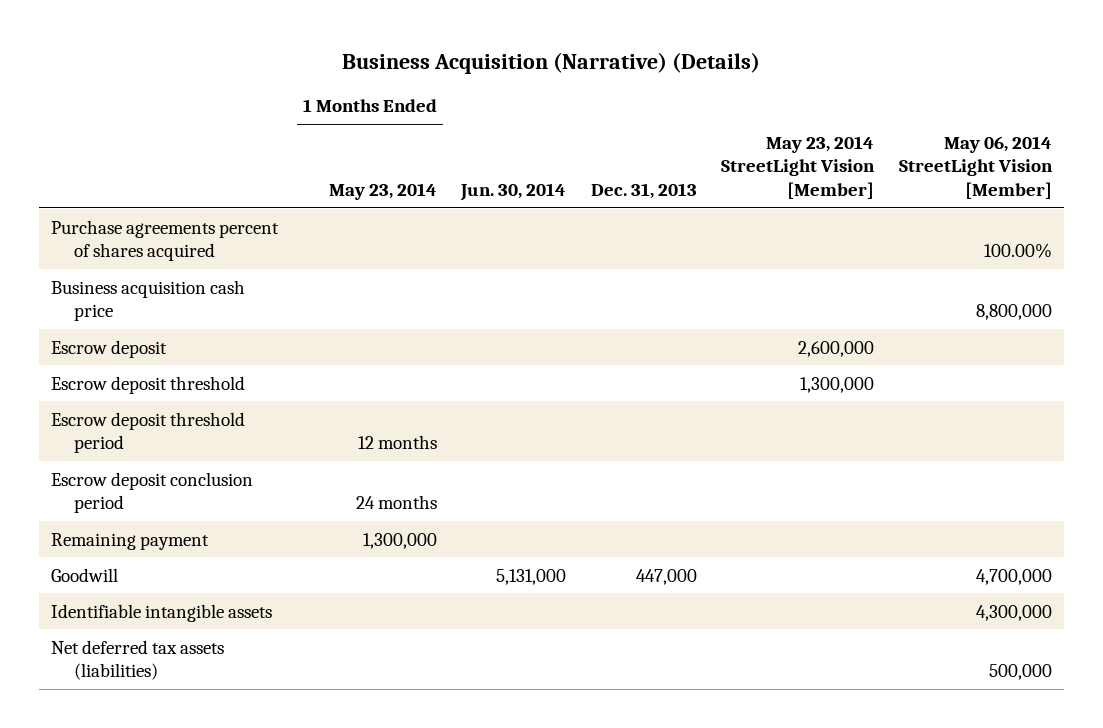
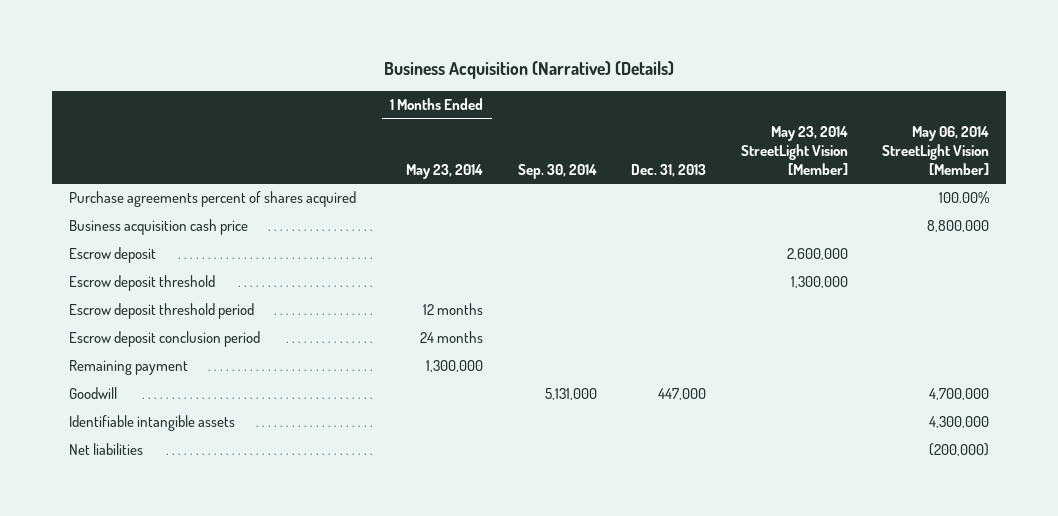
- | 1 Months Ended May 23, 2014 | Jun. 30, 2014 | Dec. 31, 2013 | May 23, 2014 StreetLight Vision [Member] | May 06, 2014 StreetLight Vision [Member]
+ | 1 Months Ended May 23, 2014 | Sep. 30, 2014 | Dec. 31, 2013 | May 23, 2014 StreetLight Vision [Member] | May 06, 2014 StreetLight Vision [Member]
- Net deferred tax assets (liabilities) | | | | | 500,000
+ Net liabilities | | | | | (200,000)

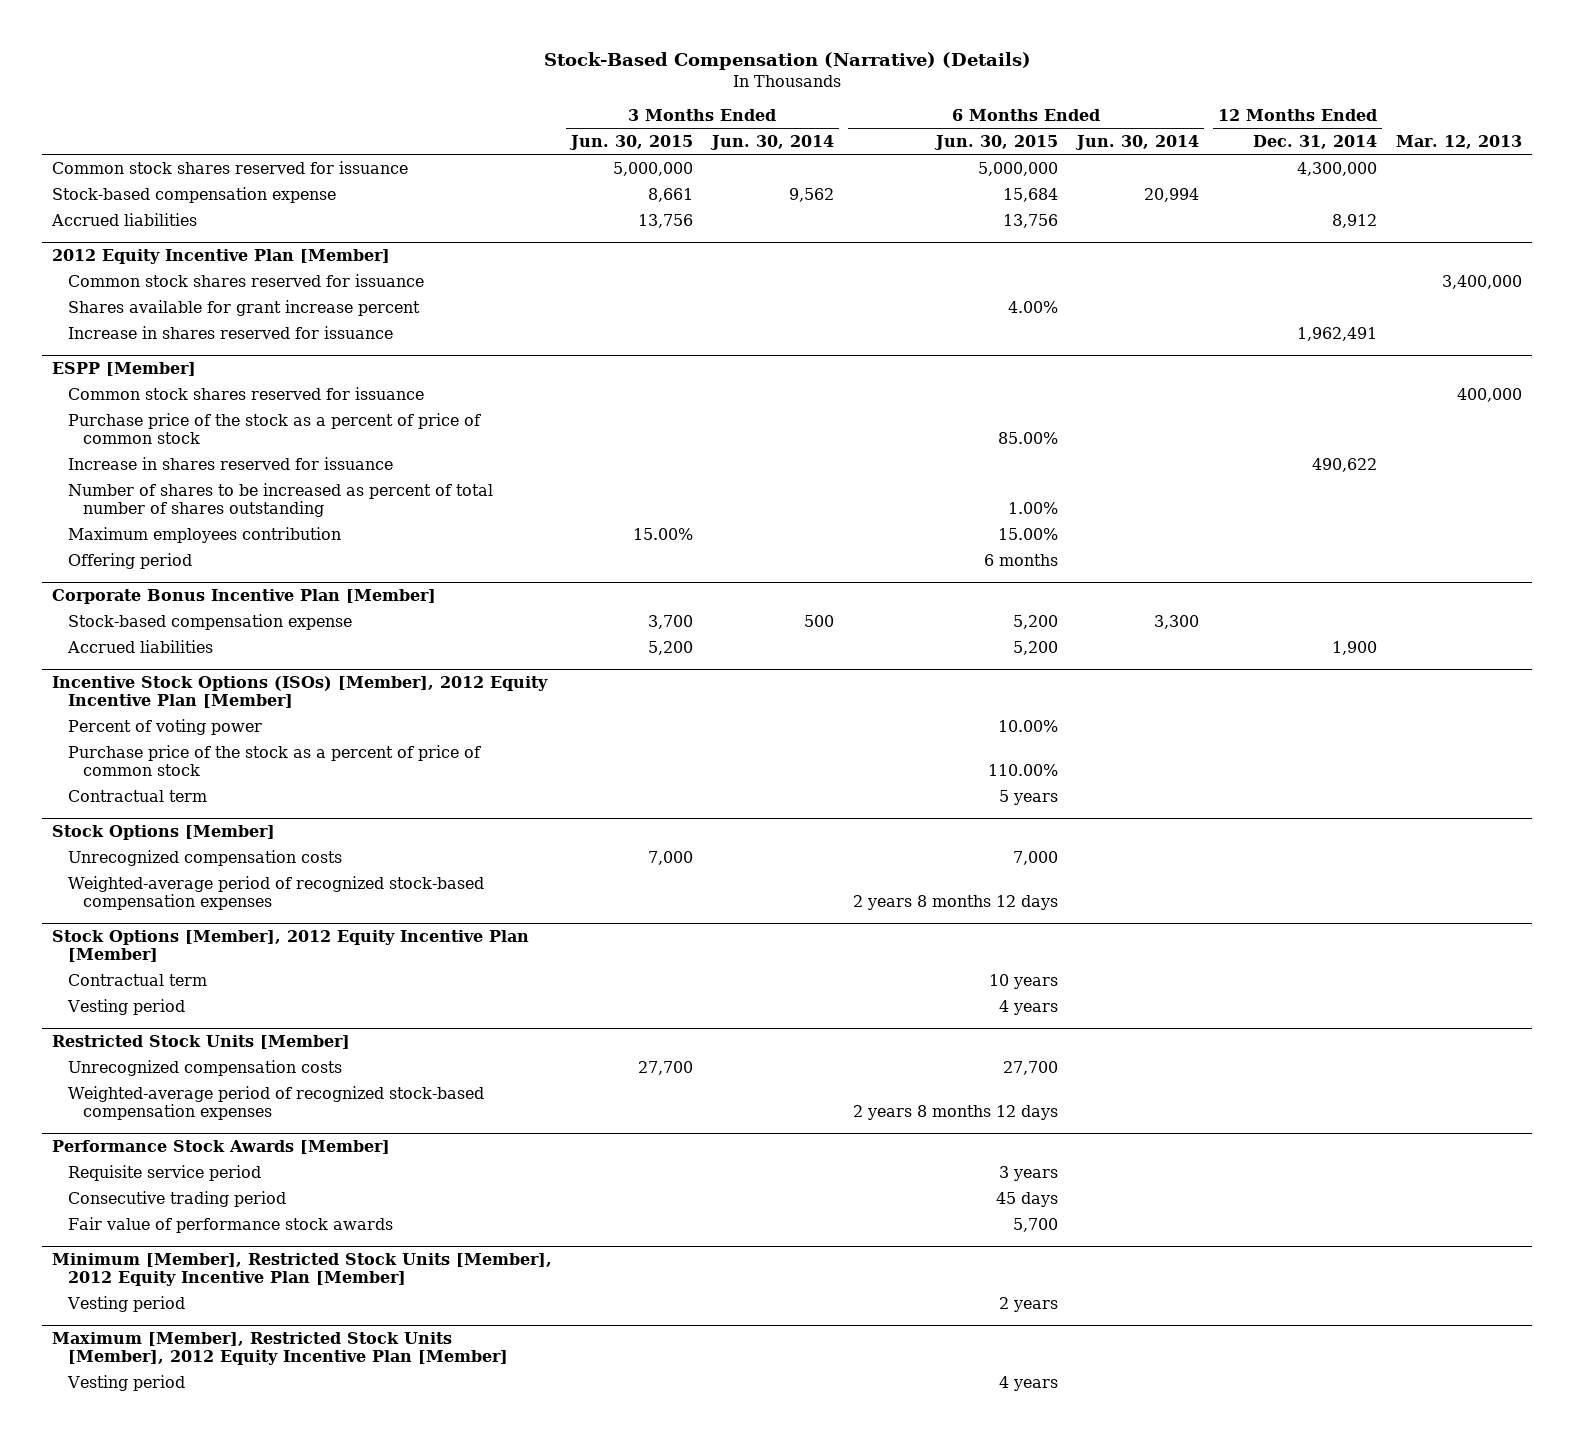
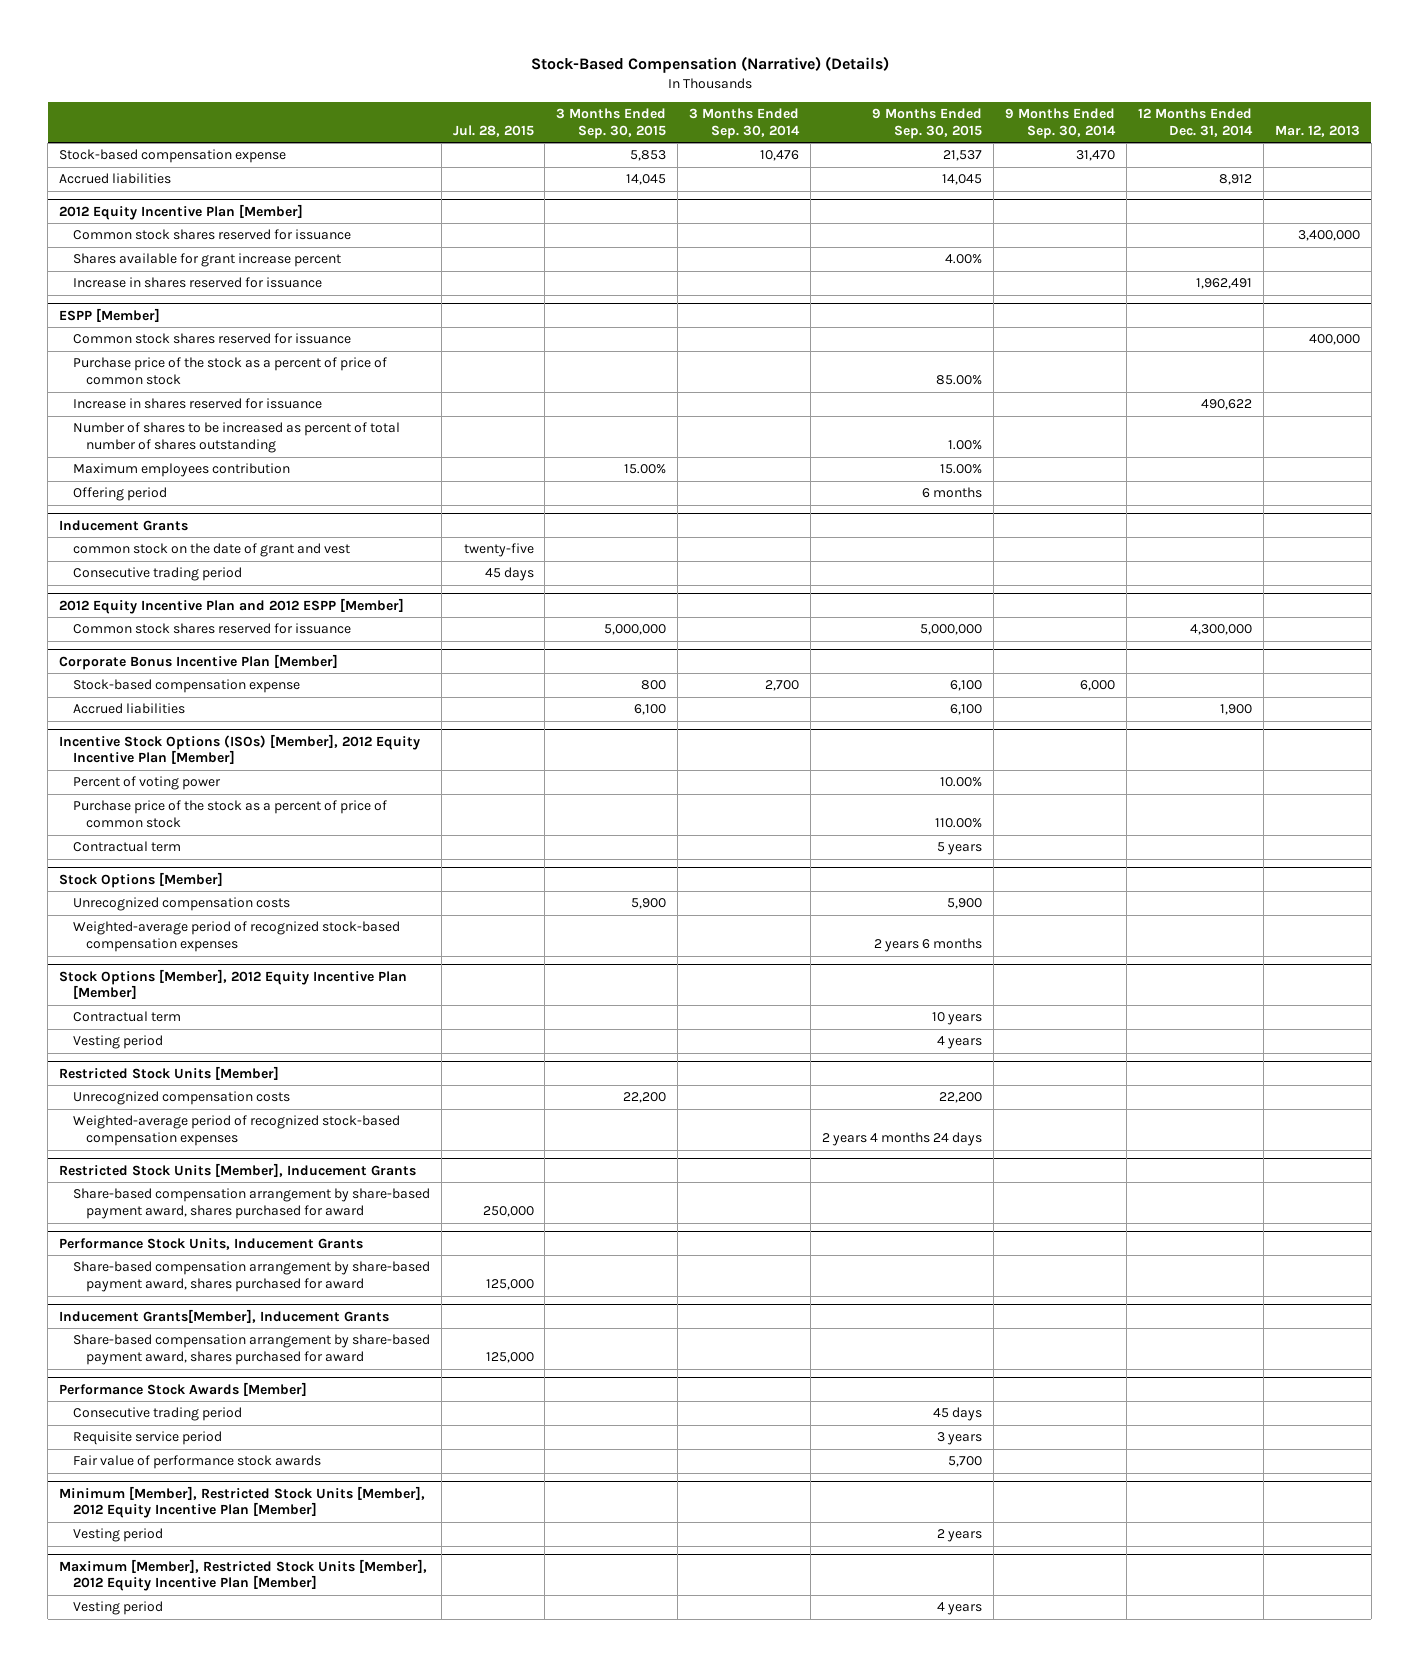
- | 3 Months Ended Jun. 30, 2015 | 3 Months Ended Jun. 30, 2014 | 6 Months Ended Jun. 30, 2015 | 6 Months Ended Jun. 30, 2014 | 12 Months Ended Dec. 31, 2014 | Mar. 12, 2013
+ | Jul. 28, 2015 | 3 Months Ended Sep. 30, 2015 | 3 Months Ended Sep. 30, 2014 | 9 Months Ended Sep. 30, 2015 | 9 Months Ended Sep. 30, 2014 | 12 Months Ended Dec. 31, 2014 | Mar. 12, 2013
- Common stock shares reserved for issuance | 5,000,000 | | 5,000,000 | | 4,300,000 |
+ Inducement Grants
+ common stock on the date of grant and vest | twenty-five | | | | | |
+ Consecutive trading period | 45 days | | | | | |
+ 2012 Equity Incentive Plan and 2012 ESPP [Member]
+ Common stock shares reserved for issuance | | 5,000,000 | | 5,000,000 | | 4,300,000 |
+ Restricted Stock Units [Member], Inducement Grants
+ Share-based compensation arrangement by share-based payment award, shares purchased for award | 250,000 | | | | | |
+ Performance Stock Units, Inducement Grants
+ Share-based compensation arrangement by share-based payment award, shares purchased for award | 125,000 | | | | | |
+ Inducement Grants[Member], Inducement Grants
+ Share-based compensation arrangement by share-based payment award, shares purchased for award | 125,000 | | | | | |
@ Performance Stock Awards [Member]
moved down: Requisite service period | | | | 3 years | | |

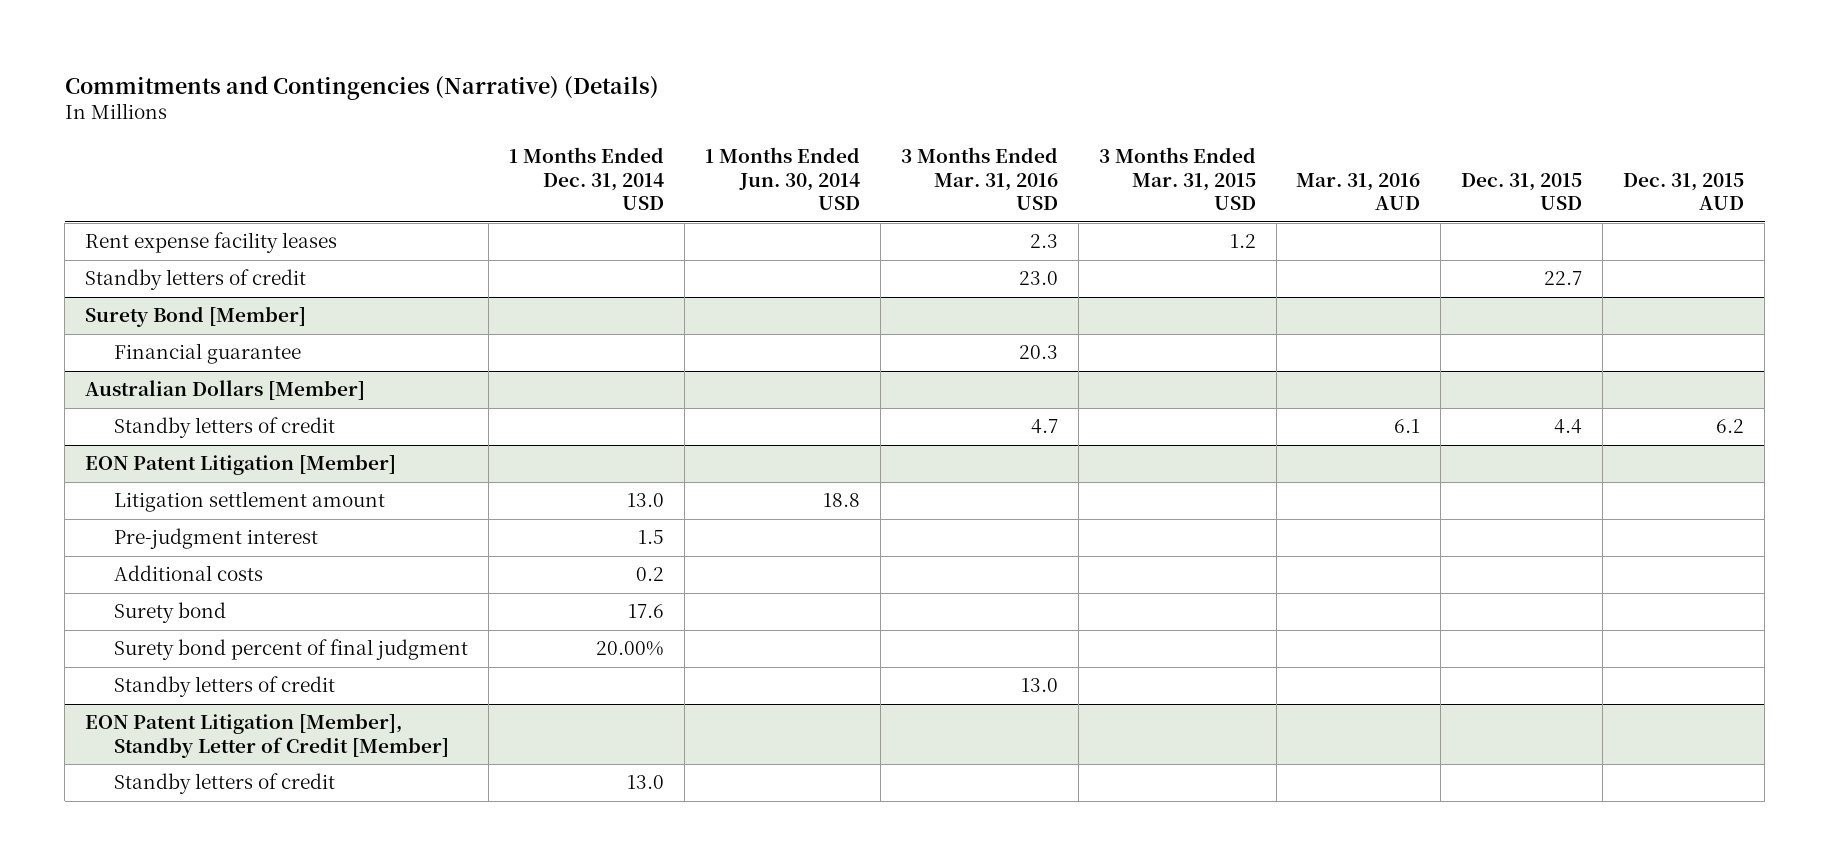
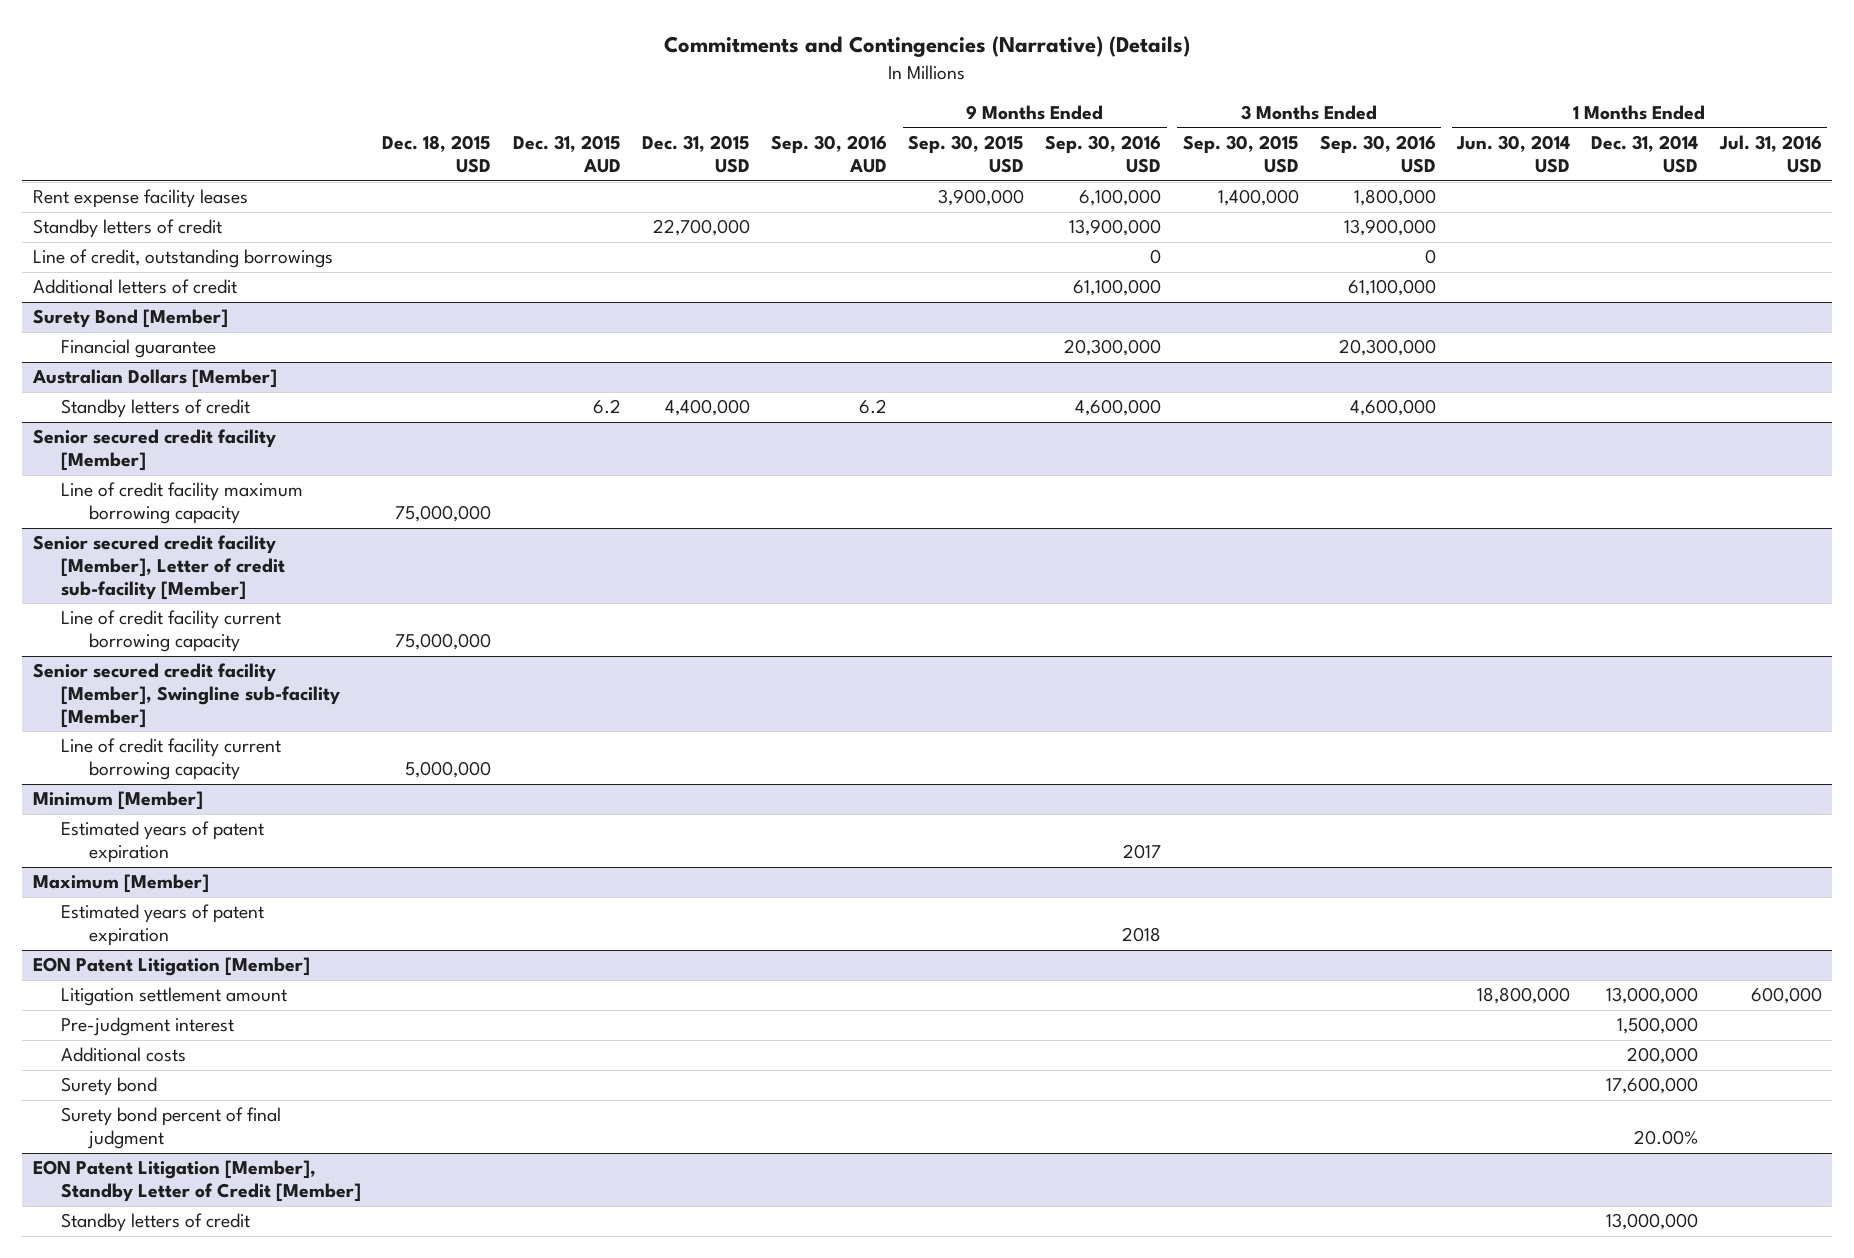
- | 1 Months Ended Dec. 31, 2014 USD | 1 Months Ended Jun. 30, 2014 USD | 3 Months Ended Mar. 31, 2016 USD | 3 Months Ended Mar. 31, 2015 USD | Mar. 31, 2016 AUD | Dec. 31, 2015 USD | Dec. 31, 2015 AUD
+ | Dec. 18, 2015 USD | Dec. 31, 2015 AUD | Dec. 31, 2015 USD | Sep. 30, 2016 AUD | 9 Months Ended Sep. 30, 2015 USD | 9 Months Ended Sep. 30, 2016 USD | 3 Months Ended Sep. 30, 2015 USD | 3 Months Ended Sep. 30, 2016 USD | 1 Months Ended Jun. 30, 2014 USD | 1 Months Ended Dec. 31, 2014 USD | 1 Months Ended Jul. 31, 2016 USD
- Standby letters of credit | | | 23.0 | | | 22.7 |
+ Standby letters of credit | | | 22,700,000 | | | 13,900,000 | | 13,900,000 | | |
+ Line of credit, outstanding borrowings | | | | | | 0 | | 0 | | |
+ Additional letters of credit | | | | | | 61,100,000 | | 61,100,000 | | |
@ Australian Dollars [Member]
- Standby letters of credit | | | 4.7 | | 6.1 | 4.4 | 6.2
+ Standby letters of credit | | 6.2 | 4,400,000 | 6.2 | | 4,600,000 | | 4,600,000 | | |
+ Senior secured credit facility [Member]
+ Line of credit facility maximum borrowing capacity | 75,000,000 | | | | | | | | | |
+ Senior secured credit facility [Member], Letter of credit sub-facility [Member]
+ Line of credit facility current borrowing capacity | 75,000,000 | | | | | | | | | |
+ Senior secured credit facility [Member], Swingline sub-facility [Member]
+ Line of credit facility current borrowing capacity | 5,000,000 | | | | | | | | | |
+ Minimum [Member]
+ Estimated years of patent expiration | | | | | | 2017 | | | | |
+ Maximum [Member]
+ Estimated years of patent expiration | | | | | | 2018 | | | | |
@ EON Patent Litigation [Member]
- Litigation settlement amount | 13.0 | 18.8 | | | | |
- Pre-judgment interest | 1.5 | | | | | |
- Additional costs | 0.2 | | | | | |
- Surety bond | 17.6 | | | | | |
+ Litigation settlement amount | | | | | | | | | 18,800,000 | 13,000,000 | 600,000
+ Pre-judgment interest | | | | | | | | | | 1,500,000 |
+ Additional costs | | | | | | | | | | 200,000 |
+ Surety bond | | | | | | | | | | 17,600,000 |
- Standby letters of credit | | | 13.0 | | | |
@ EON Patent Litigation [Member], Standby Letter of Credit [Member]
- Standby letters of credit | 13.0 | | | | | |
+ Standby letters of credit | | | | | | | | | | 13,000,000 |

